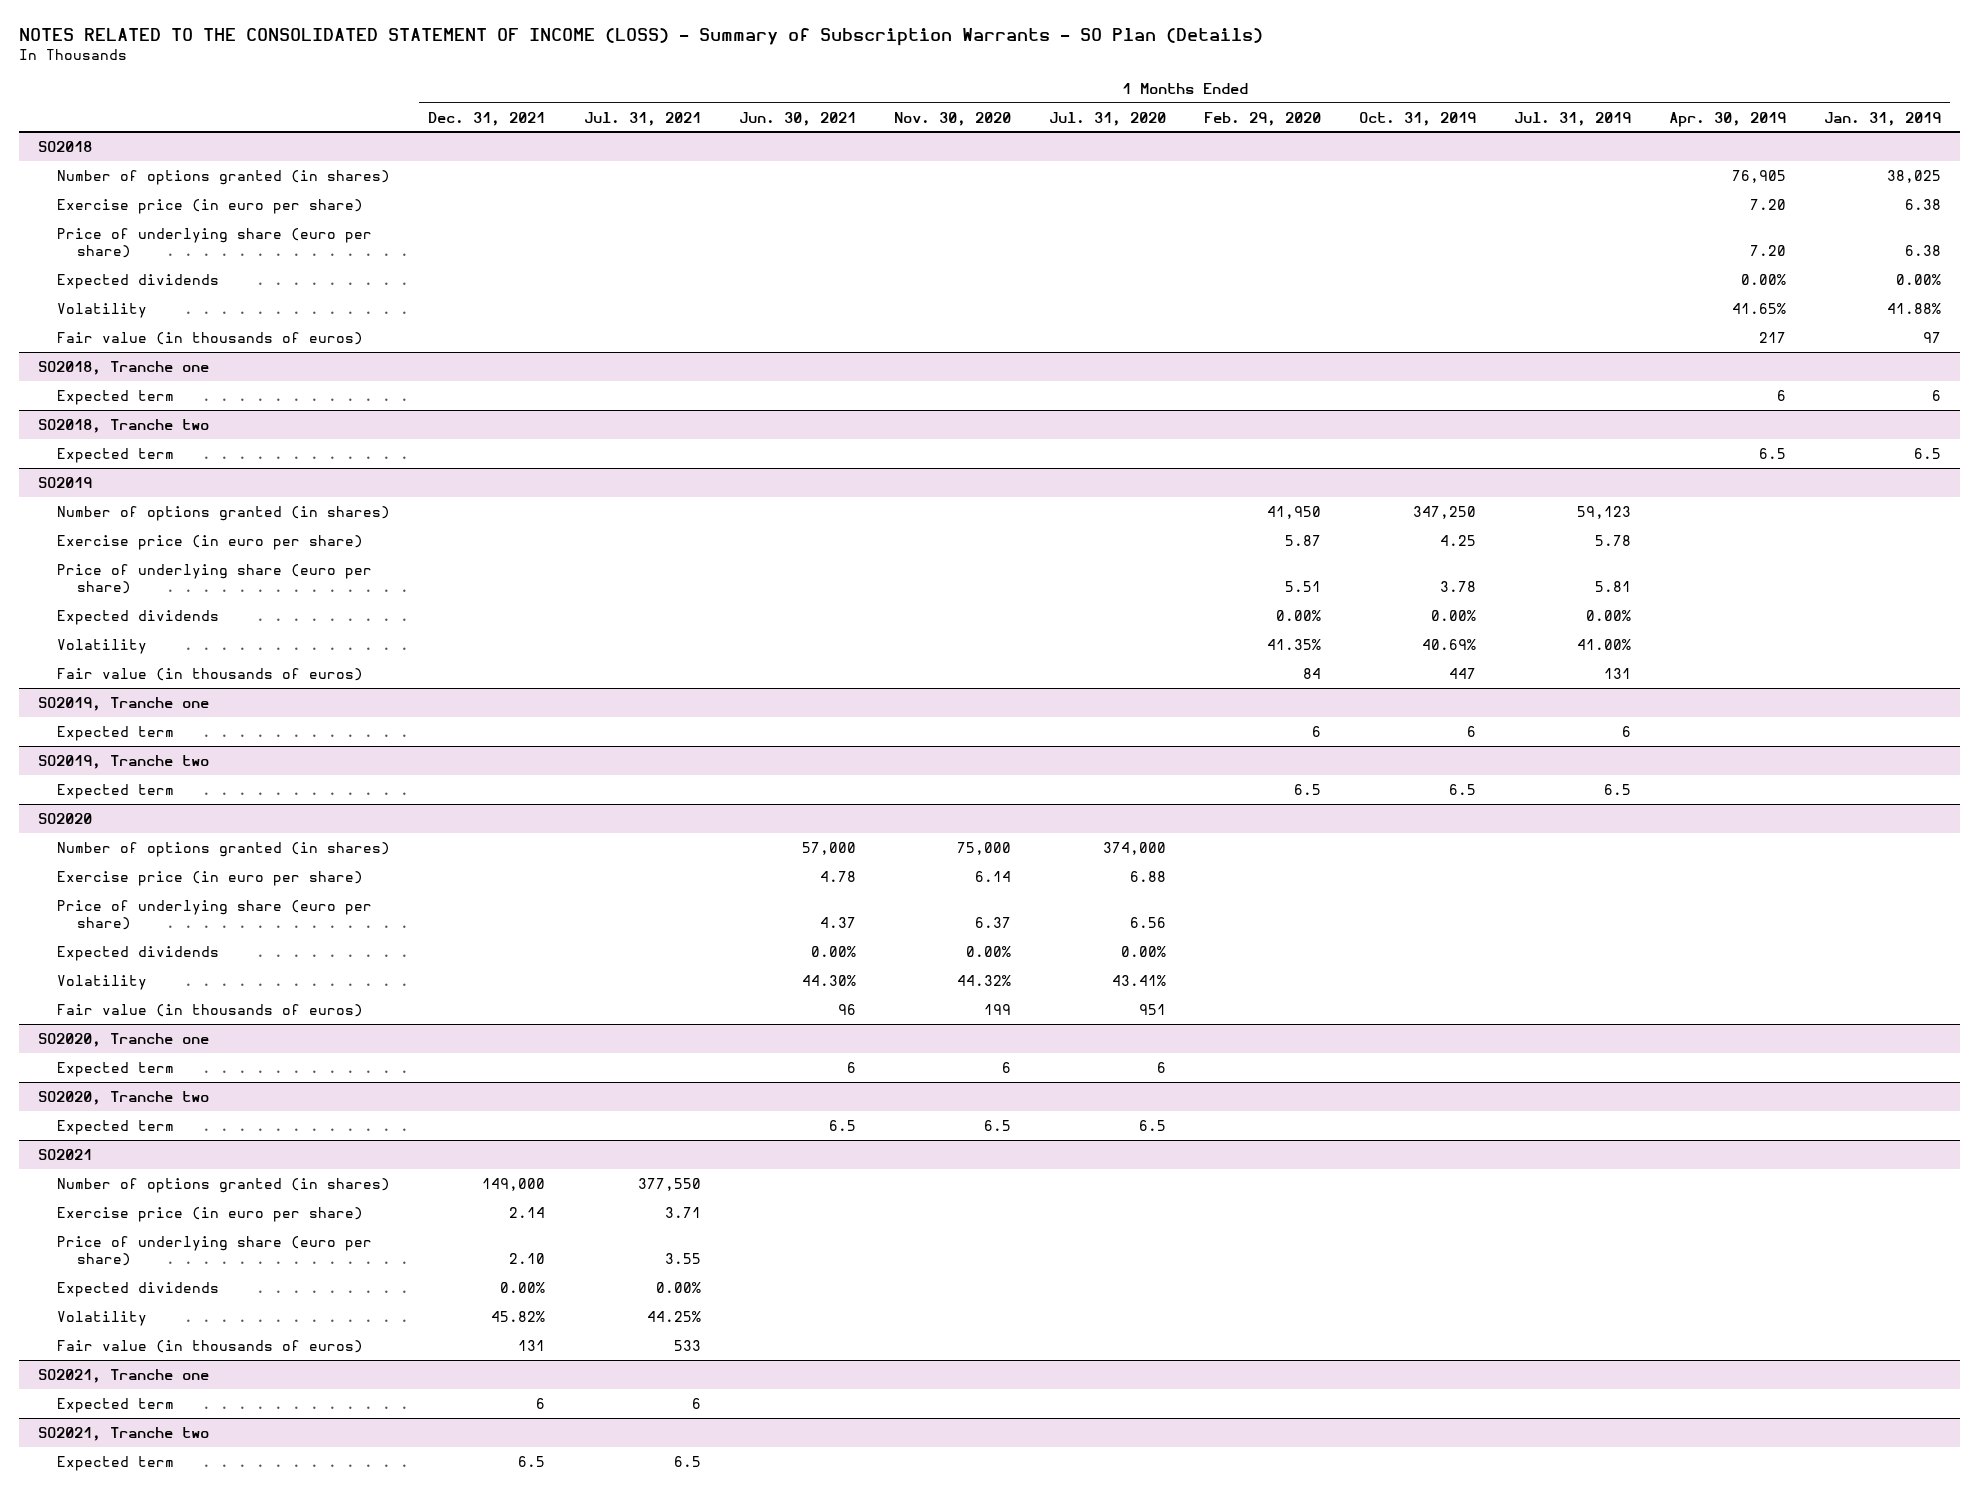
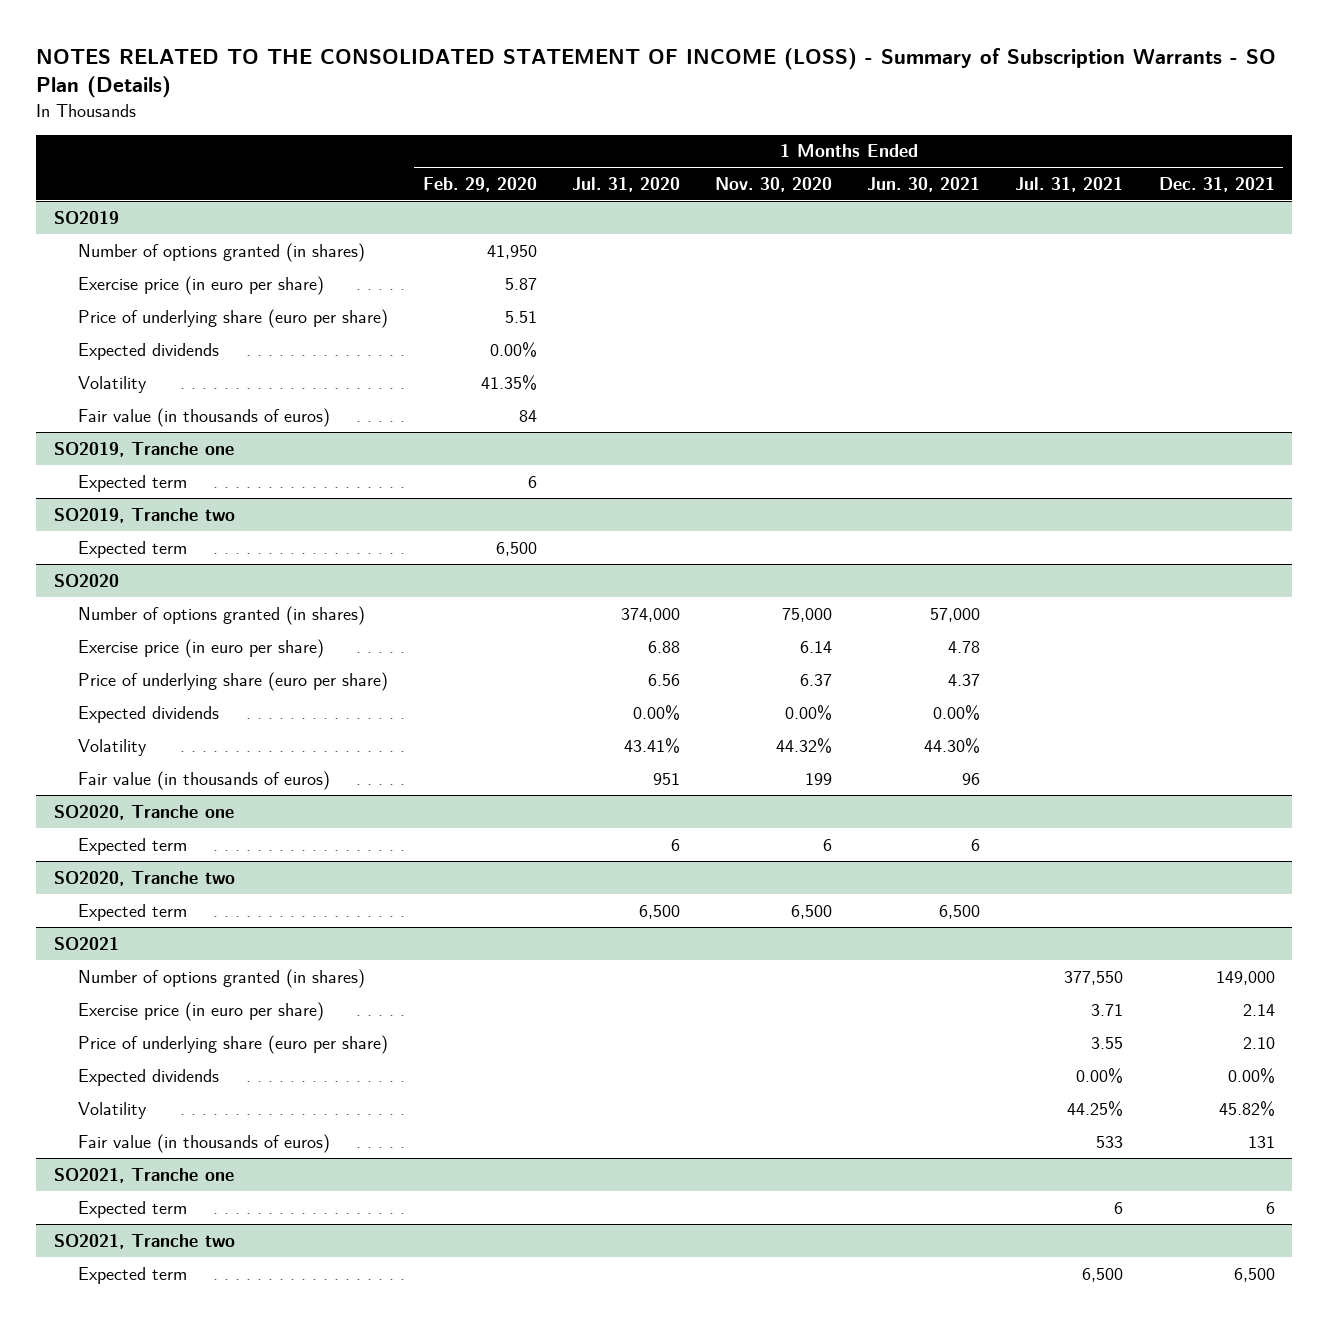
- | 1 Months Ended Dec. 31, 2021 | 1 Months Ended Jul. 31, 2021 | 1 Months Ended Jun. 30, 2021 | 1 Months Ended Nov. 30, 2020 | 1 Months Ended Jul. 31, 2020 | 1 Months Ended Feb. 29, 2020 | 1 Months Ended Oct. 31, 2019 | 1 Months Ended Jul. 31, 2019 | 1 Months Ended Apr. 30, 2019 | 1 Months Ended Jan. 31, 2019
+ | 1 Months Ended Feb. 29, 2020 | 1 Months Ended Jul. 31, 2020 | 1 Months Ended Nov. 30, 2020 | 1 Months Ended Jun. 30, 2021 | 1 Months Ended Jul. 31, 2021 | 1 Months Ended Dec. 31, 2021
- SO2018
- Number of options granted (in shares) | | | | | | | | | 76,905 | 38,025
- Exercise price (in euro per share) | | | | | | | | | 7.20 | 6.38
- Price of underlying share (euro per share) | | | | | | | | | 7.20 | 6.38
- Expected dividends | | | | | | | | | 0.00% | 0.00%
- Volatility | | | | | | | | | 41.65% | 41.88%
- Fair value (in thousands of euros) | | | | | | | | | 217 | 97
- SO2018, Tranche one
- Expected term | | | | | | | | | 6 | 6
- SO2018, Tranche two
- Expected term | | | | | | | | | 6.5 | 6.5
@ SO2019, Tranche two
- Expected term | | | | | | 6.5 | 6.5 | 6.5 | |
+ Expected term | 6,500 | | | | |
@ SO2020, Tranche two
- Expected term | | | 6.5 | 6.5 | 6.5 | | | | |
+ Expected term | | 6,500 | 6,500 | 6,500 | |
@ SO2021, Tranche two
- Expected term | 6.5 | 6.5 | | | | | | | |
+ Expected term | | | | | 6,500 | 6,500

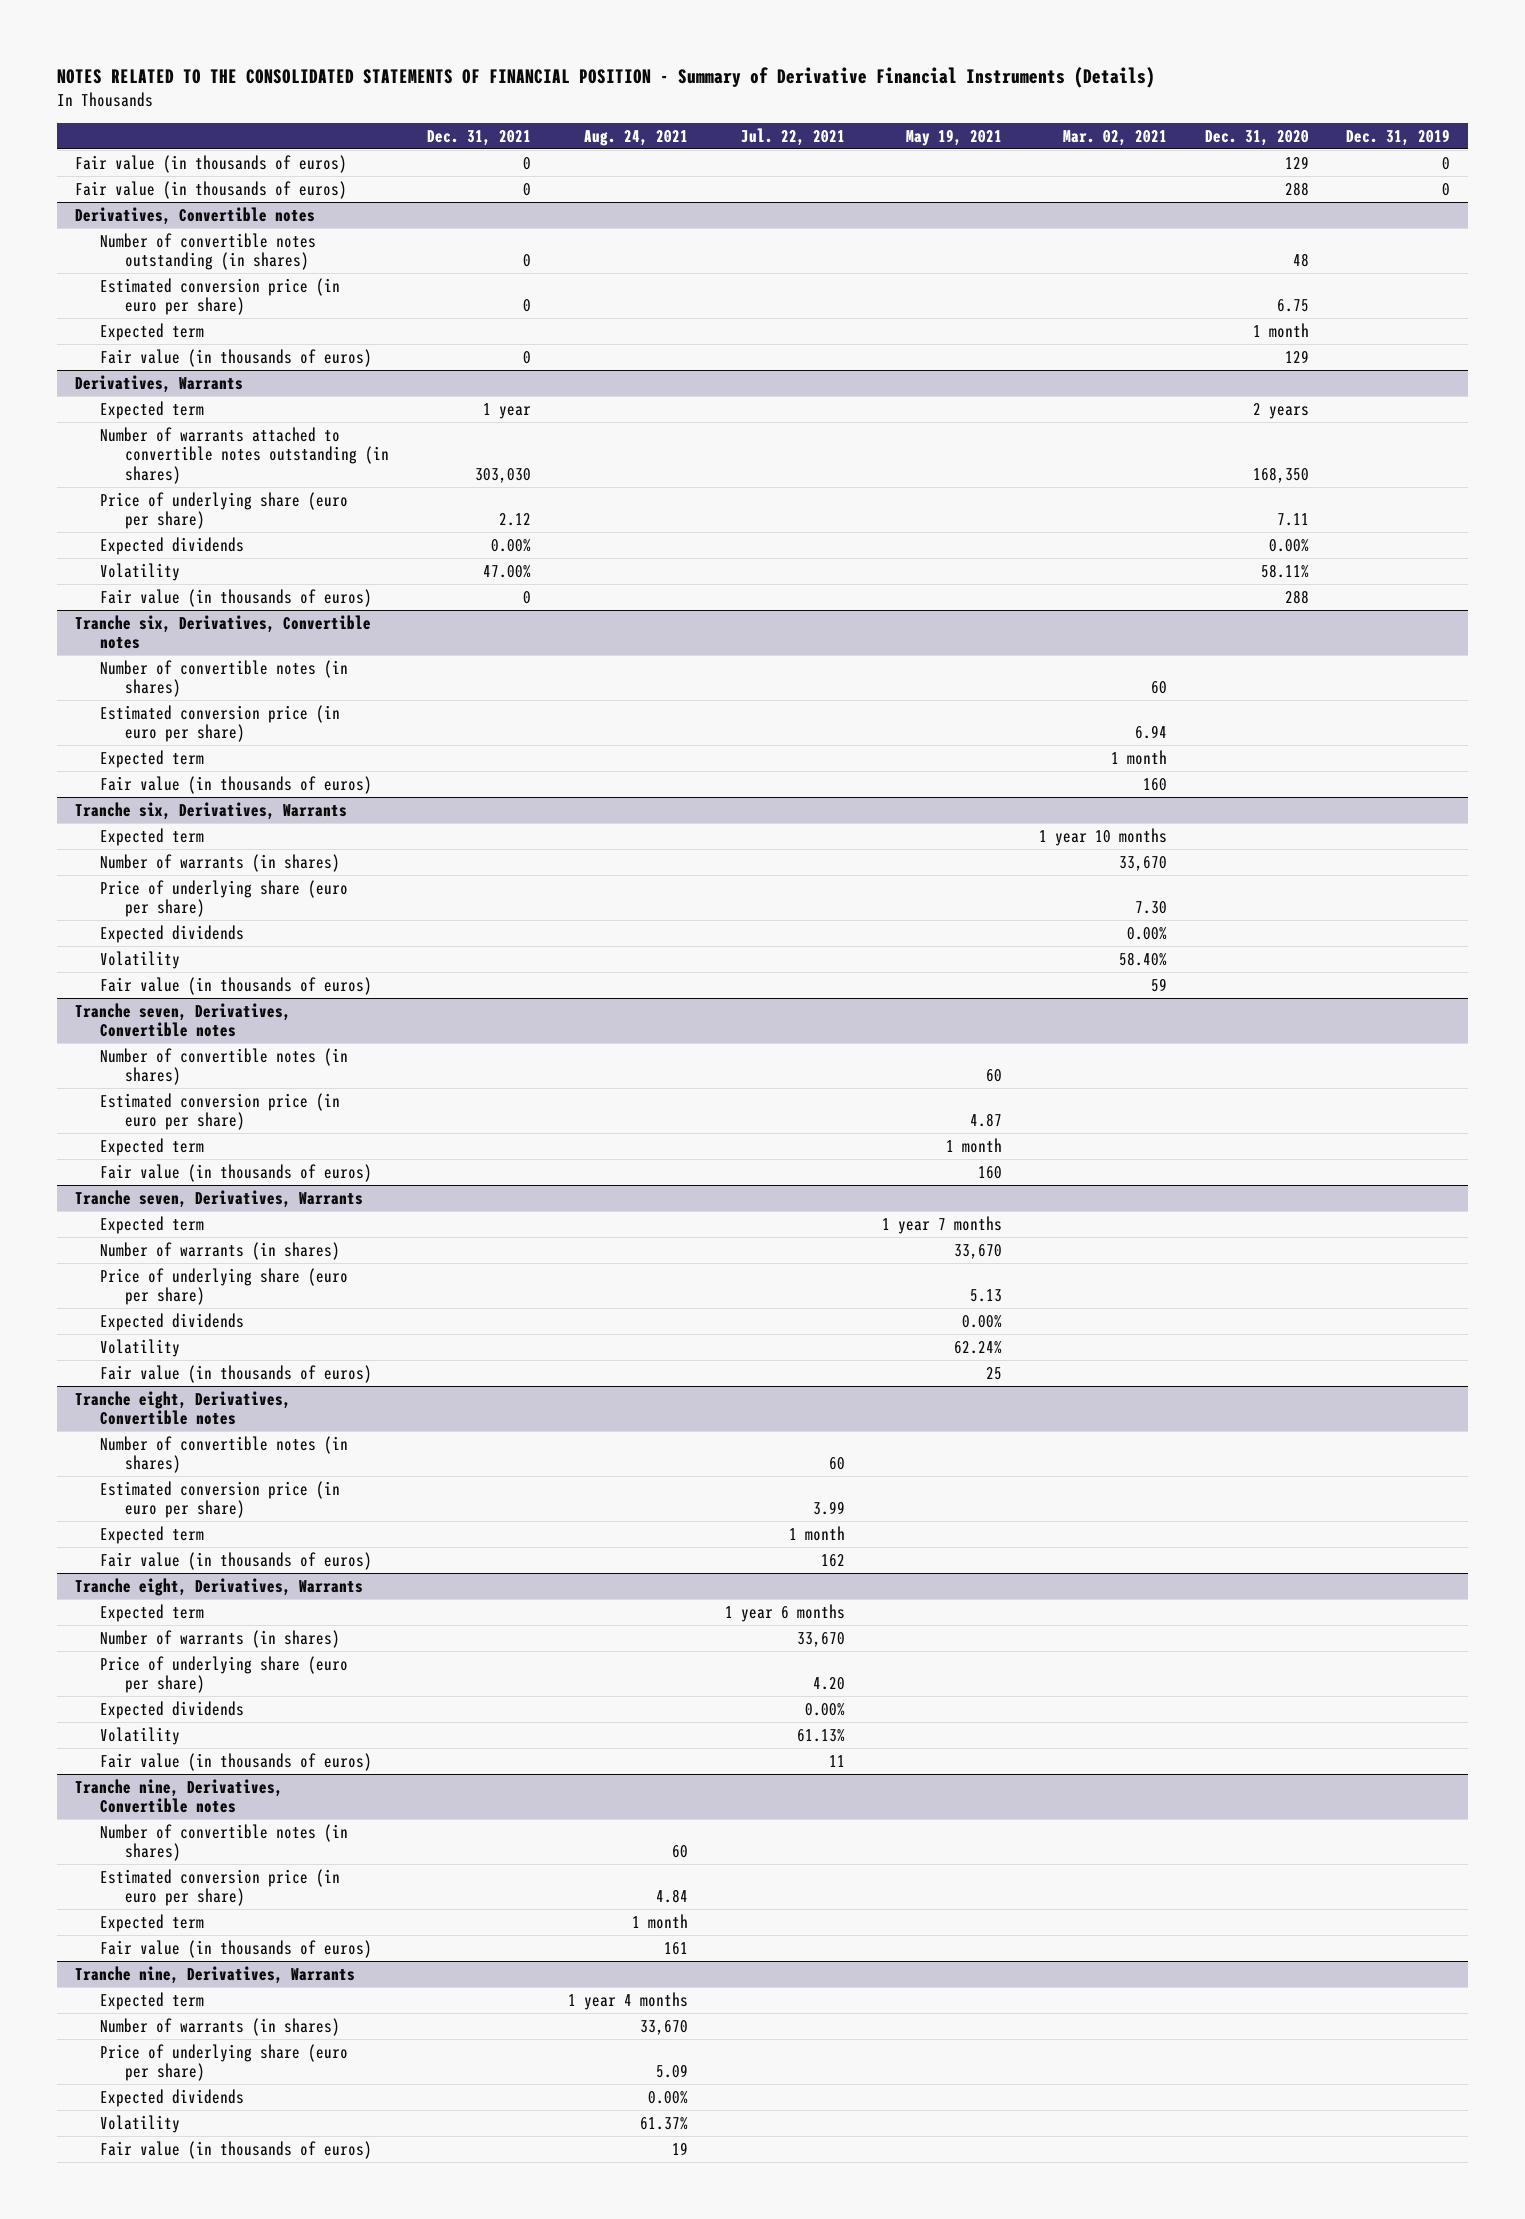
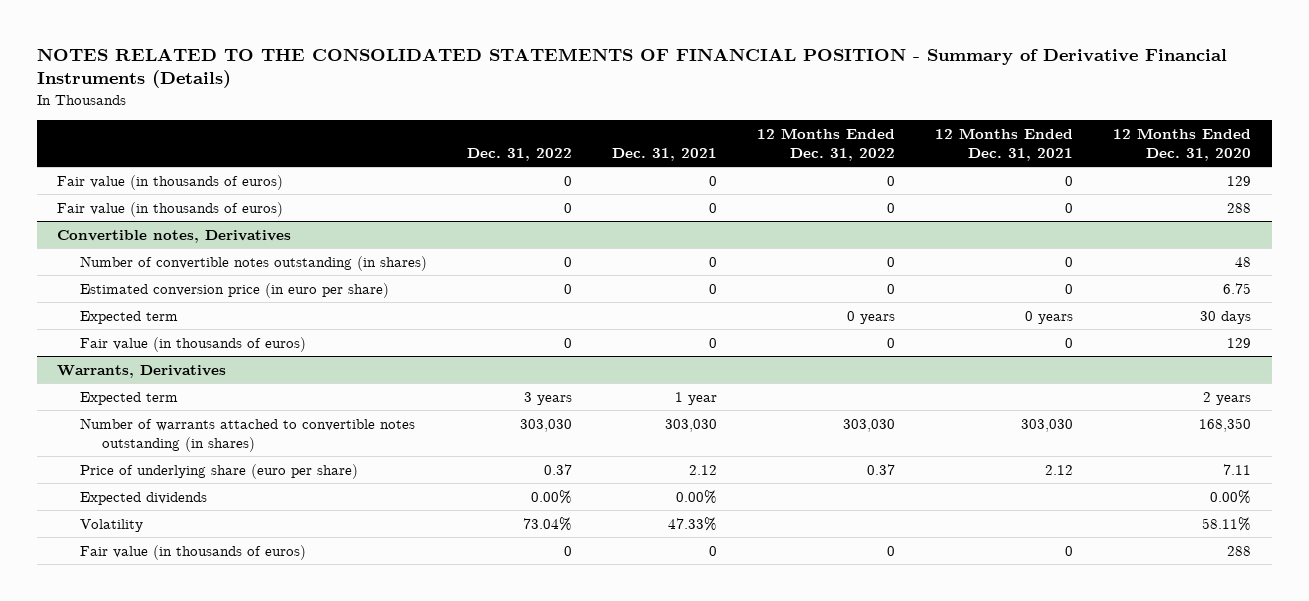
- | Dec. 31, 2021 | Aug. 24, 2021 | Jul. 22, 2021 | May 19, 2021 | Mar. 02, 2021 | Dec. 31, 2020 | Dec. 31, 2019
+ | Dec. 31, 2022 | Dec. 31, 2021 | 12 Months Ended Dec. 31, 2022 | 12 Months Ended Dec. 31, 2021 | 12 Months Ended Dec. 31, 2020
- Derivatives, Convertible notes
+ Convertible notes, Derivatives
- Derivatives, Warrants
+ Warrants, Derivatives
- Volatility | 47.00% | | | | | 58.11% |
+ Volatility | 73.04% | 47.33% | | | 58.11%
- Tranche six, Derivatives, Convertible notes
- Number of convertible notes (in shares) | | | | | 60 | |
- Estimated conversion price (in euro per share) | | | | | 6.94 | |
- Expected term | | | | | 1 month | |
- Fair value (in thousands of euros) | | | | | 160 | |
- Tranche six, Derivatives, Warrants
- Expected term | | | | | 1 year 10 months | |
- Number of warrants (in shares) | | | | | 33,670 | |
- Price of underlying share (euro per share) | | | | | 7.30 | |
- Expected dividends | | | | | 0.00% | |
- Volatility | | | | | 58.40% | |
- Fair value (in thousands of euros) | | | | | 59 | |
- Tranche seven, Derivatives, Convertible notes
- Number of convertible notes (in shares) | | | | 60 | | |
- Estimated conversion price (in euro per share) | | | | 4.87 | | |
- Expected term | | | | 1 month | | |
- Fair value (in thousands of euros) | | | | 160 | | |
- Tranche seven, Derivatives, Warrants
- Expected term | | | | 1 year 7 months | | |
- Number of warrants (in shares) | | | | 33,670 | | |
- Price of underlying share (euro per share) | | | | 5.13 | | |
- Expected dividends | | | | 0.00% | | |
- Volatility | | | | 62.24% | | |
- Fair value (in thousands of euros) | | | | 25 | | |
- Tranche eight, Derivatives, Convertible notes
- Number of convertible notes (in shares) | | | 60 | | | |
- Estimated conversion price (in euro per share) | | | 3.99 | | | |
- Expected term | | | 1 month | | | |
- Fair value (in thousands of euros) | | | 162 | | | |
- Tranche eight, Derivatives, Warrants
- Expected term | | | 1 year 6 months | | | |
- Number of warrants (in shares) | | | 33,670 | | | |
- Price of underlying share (euro per share) | | | 4.20 | | | |
- Expected dividends | | | 0.00% | | | |
- Volatility | | | 61.13% | | | |
- Fair value (in thousands of euros) | | | 11 | | | |
- Tranche nine, Derivatives, Convertible notes
- Number of convertible notes (in shares) | | 60 | | | | |
- Estimated conversion price (in euro per share) | | 4.84 | | | | |
- Expected term | | 1 month | | | | |
- Fair value (in thousands of euros) | | 161 | | | | |
- Tranche nine, Derivatives, Warrants
- Expected term | | 1 year 4 months | | | | |
- Number of warrants (in shares) | | 33,670 | | | | |
- Price of underlying share (euro per share) | | 5.09 | | | | |
- Expected dividends | | 0.00% | | | | |
- Volatility | | 61.37% | | | | |
- Fair value (in thousands of euros) | | 19 | | | | |

